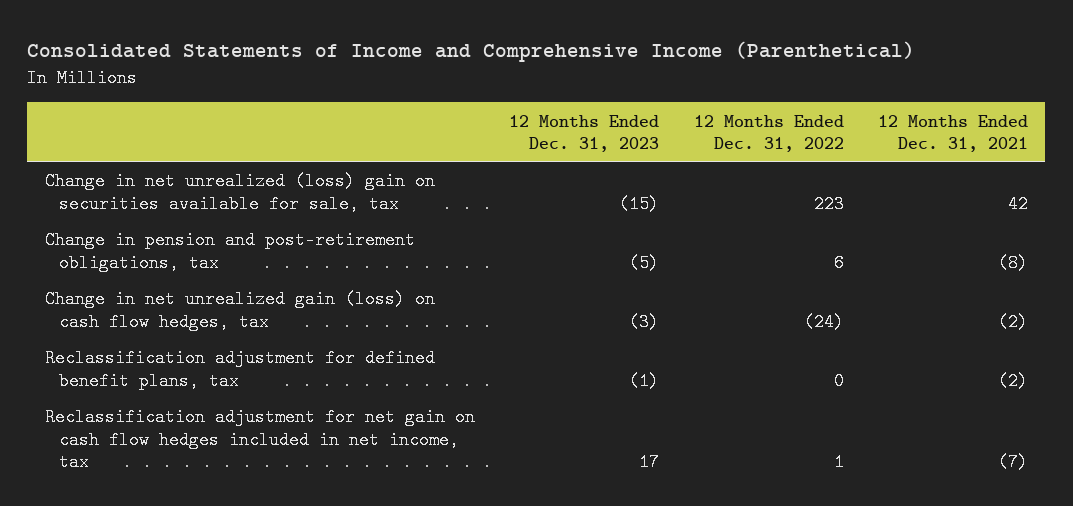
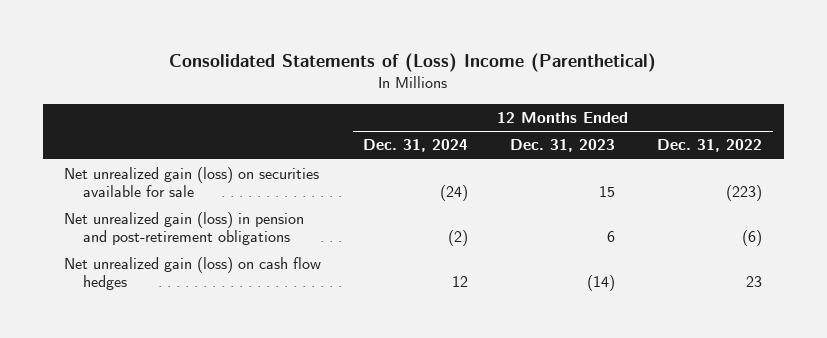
- Consolidated Statements of Income and Comprehensive Income (Parenthetical)
+ Consolidated Statements of (Loss) Income (Parenthetical)
- | 12 Months Ended Dec. 31, 2023 | 12 Months Ended Dec. 31, 2022 | 12 Months Ended Dec. 31, 2021
+ | 12 Months Ended Dec. 31, 2024 | 12 Months Ended Dec. 31, 2023 | 12 Months Ended Dec. 31, 2022
- Change in net unrealized (loss) gain on securities available for sale, tax | (15) | 223 | 42
- Change in pension and post-retirement obligations, tax | (5) | 6 | (8)
- Change in net unrealized gain (loss) on cash flow hedges, tax | (3) | (24) | (2)
- Reclassification adjustment for defined benefit plans, tax | (1) | 0 | (2)
- Reclassification adjustment for net gain on cash flow hedges included in net income, tax | 17 | 1 | (7)
+ Net unrealized gain (loss) on securities available for sale | (24) | 15 | (223)
+ Net unrealized gain (loss) in pension and post-retirement obligations | (2) | 6 | (6)
+ Net unrealized gain (loss) on cash flow hedges | 12 | (14) | 23

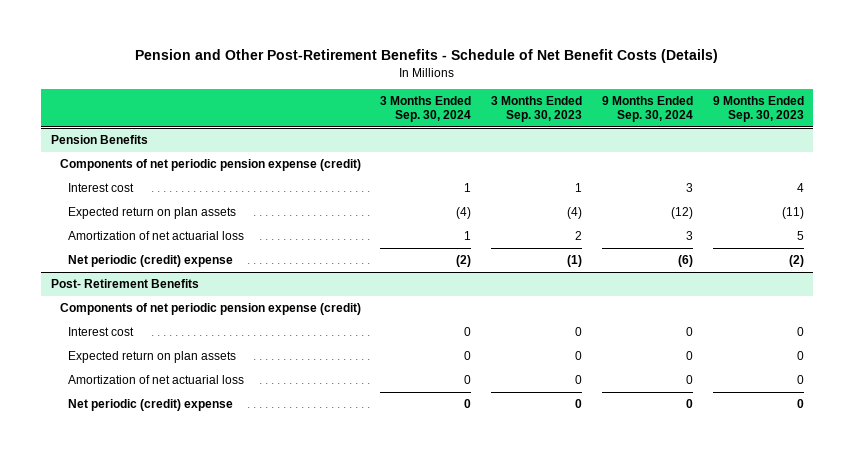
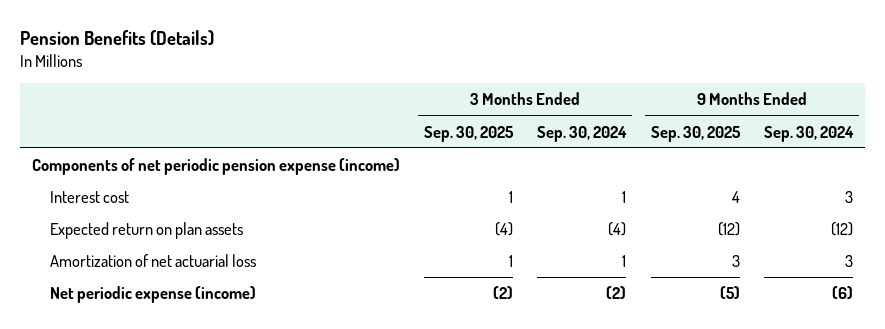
- Pension and Other Post-Retirement Benefits - Schedule of Net Benefit Costs (Details)
+ Pension Benefits (Details)
- | 3 Months Ended Sep. 30, 2024 | 3 Months Ended Sep. 30, 2023 | 9 Months Ended Sep. 30, 2024 | 9 Months Ended Sep. 30, 2023
+ | 3 Months Ended Sep. 30, 2025 | 3 Months Ended Sep. 30, 2024 | 9 Months Ended Sep. 30, 2025 | 9 Months Ended Sep. 30, 2024
- Pension Benefits
- Components of net periodic pension expense (credit)
+ Components of net periodic pension expense (income)
- Net periodic (credit) expense | (2) | (1) | (6) | (2)
- Post- Retirement Benefits
- Components of net periodic pension expense (credit)
- Interest cost | 0 | 0 | 0 | 0
- Expected return on plan assets | 0 | 0 | 0 | 0
- Amortization of net actuarial loss | 0 | 0 | 0 | 0
- Net periodic (credit) expense | 0 | 0 | 0 | 0
+ Net periodic expense (income) | (2) | (2) | (5) | (6)

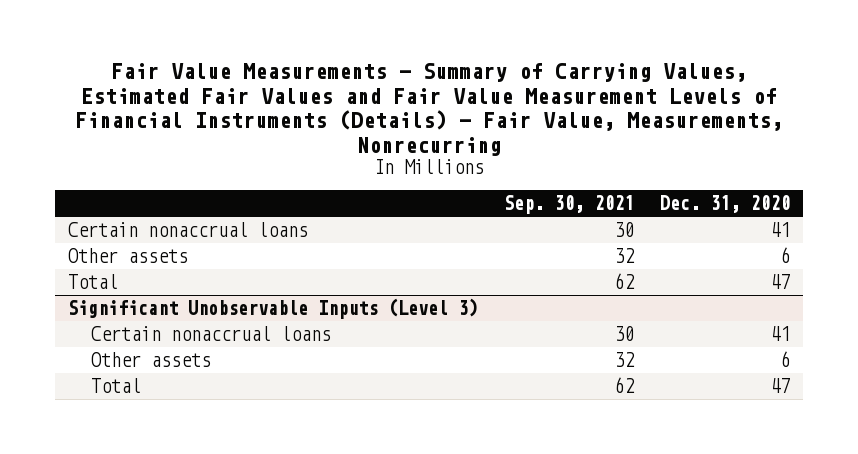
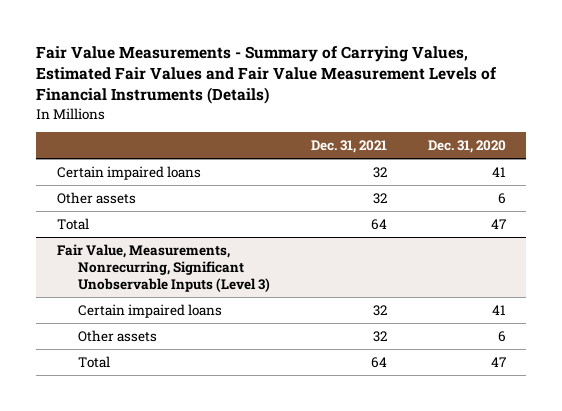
- Fair Value Measurements - Summary of Carrying Values, Estimated Fair Values and Fair Value Measurement Levels of Financial Instruments (Details) - Fair Value, Measurements, Nonrecurring
+ Fair Value Measurements - Summary of Carrying Values, Estimated Fair Values and Fair Value Measurement Levels of Financial Instruments (Details)
- | Sep. 30, 2021 | Dec. 31, 2020
+ | Dec. 31, 2021 | Dec. 31, 2020
- Certain nonaccrual loans | 30 | 41
+ Certain impaired loans | 32 | 41
- Significant Unobservable Inputs (Level 3)
- Certain nonaccrual loans | 30 | 41
+ Fair Value, Measurements, Nonrecurring, Significant Unobservable Inputs (Level 3)
+ Certain impaired loans | 32 | 41

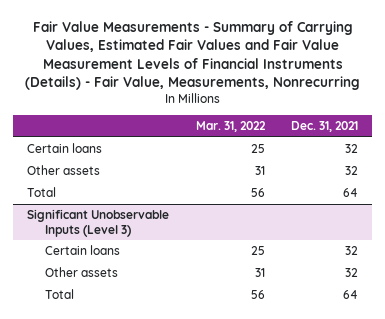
- Fair Value Measurements - Summary of Carrying Values, Estimated Fair Values and Fair Value Measurement Levels of Financial Instruments (Details)
+ Fair Value Measurements - Summary of Carrying Values, Estimated Fair Values and Fair Value Measurement Levels of Financial Instruments (Details) - Fair Value, Measurements, Nonrecurring
- | Dec. 31, 2021 | Dec. 31, 2020
+ | Mar. 31, 2022 | Dec. 31, 2021
- Certain impaired loans | 32 | 41
+ Certain loans | 25 | 32
- Fair Value, Measurements, Nonrecurring, Significant Unobservable Inputs (Level 3)
- Certain impaired loans | 32 | 41
+ Significant Unobservable Inputs (Level 3)
+ Certain loans | 25 | 32

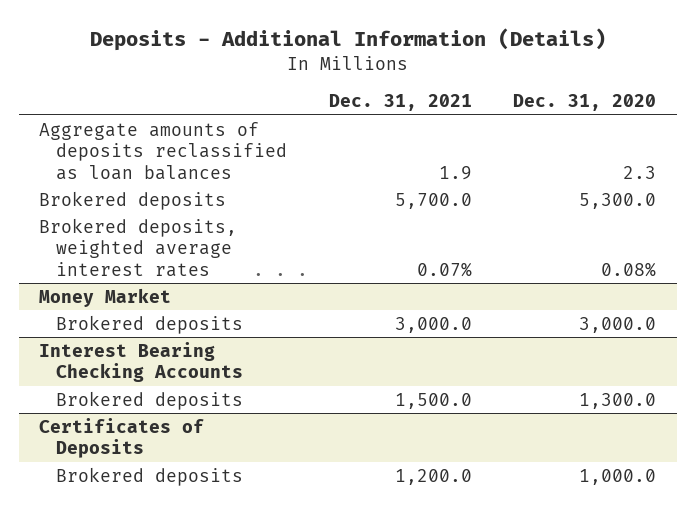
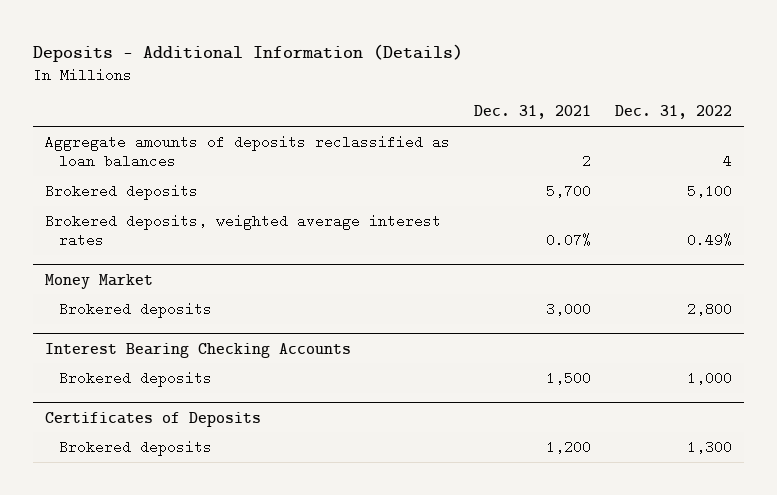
- | Dec. 31, 2021 | Dec. 31, 2020
+ | Dec. 31, 2021 | Dec. 31, 2022
- Aggregate amounts of deposits reclassified as loan balances | 1.9 | 2.3
- Brokered deposits | 5,700.0 | 5,300.0
+ Aggregate amounts of deposits reclassified as loan balances | 2 | 4
+ Brokered deposits | 5,700 | 5,100
@ Money Market
- Brokered deposits | 3,000.0 | 3,000.0
+ Brokered deposits | 3,000 | 2,800
@ Interest Bearing Checking Accounts
- Brokered deposits | 1,500.0 | 1,300.0
+ Brokered deposits | 1,500 | 1,000
@ Certificates of Deposits
- Brokered deposits | 1,200.0 | 1,000.0
+ Brokered deposits | 1,200 | 1,300

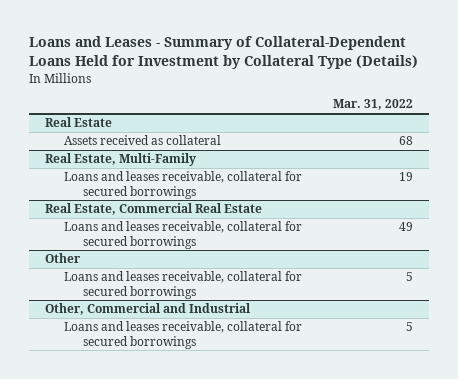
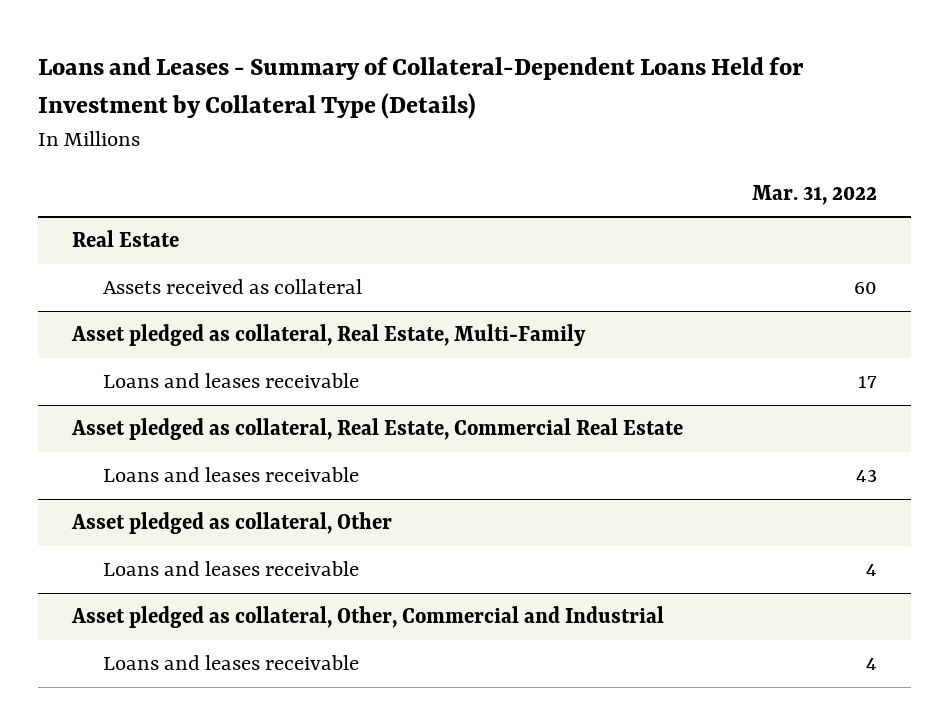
@ Real Estate
- Assets received as collateral | 68
- Real Estate, Multi-Family
- Loans and leases receivable, collateral for secured borrowings | 19
- Real Estate, Commercial Real Estate
- Loans and leases receivable, collateral for secured borrowings | 49
- Other
- Loans and leases receivable, collateral for secured borrowings | 5
- Other, Commercial and Industrial
- Loans and leases receivable, collateral for secured borrowings | 5
@ Real Estate
+ Assets received as collateral | 60
+ Asset pledged as collateral, Real Estate, Multi-Family
+ Loans and leases receivable | 17
+ Asset pledged as collateral, Real Estate, Commercial Real Estate
+ Loans and leases receivable | 43
+ Asset pledged as collateral, Other
+ Loans and leases receivable | 4
+ Asset pledged as collateral, Other, Commercial and Industrial
+ Loans and leases receivable | 4

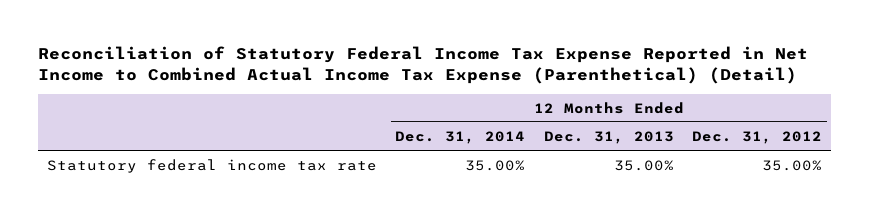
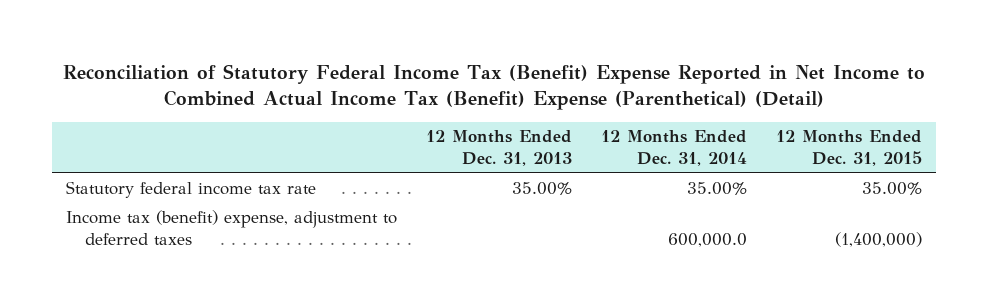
- Reconciliation of Statutory Federal Income Tax Expense Reported in Net Income to Combined Actual Income Tax Expense (Parenthetical) (Detail)
+ Reconciliation of Statutory Federal Income Tax (Benefit) Expense Reported in Net Income to Combined Actual Income Tax (Benefit) Expense (Parenthetical) (Detail)
- | 12 Months Ended Dec. 31, 2014 | 12 Months Ended Dec. 31, 2013 | 12 Months Ended Dec. 31, 2012
+ | 12 Months Ended Dec. 31, 2013 | 12 Months Ended Dec. 31, 2014 | 12 Months Ended Dec. 31, 2015
+ Income tax (benefit) expense, adjustment to deferred taxes | | 600,000.0 | (1,400,000)

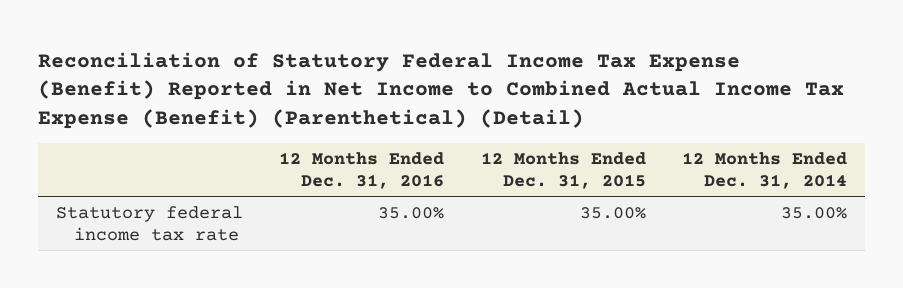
- Reconciliation of Statutory Federal Income Tax (Benefit) Expense Reported in Net Income to Combined Actual Income Tax (Benefit) Expense (Parenthetical) (Detail)
+ Reconciliation of Statutory Federal Income Tax Expense (Benefit) Reported in Net Income to Combined Actual Income Tax Expense (Benefit) (Parenthetical) (Detail)
- | 12 Months Ended Dec. 31, 2013 | 12 Months Ended Dec. 31, 2014 | 12 Months Ended Dec. 31, 2015
+ | 12 Months Ended Dec. 31, 2016 | 12 Months Ended Dec. 31, 2015 | 12 Months Ended Dec. 31, 2014
- Income tax (benefit) expense, adjustment to deferred taxes | | 600,000.0 | (1,400,000)

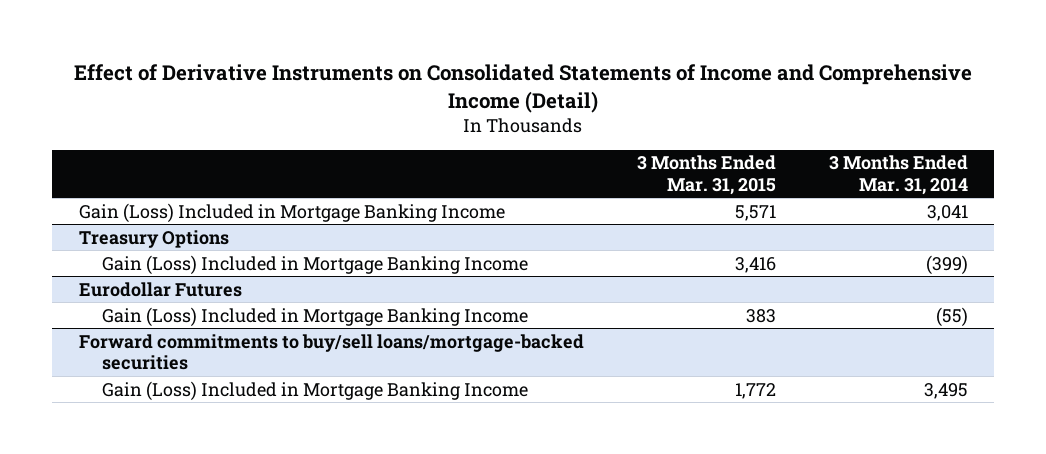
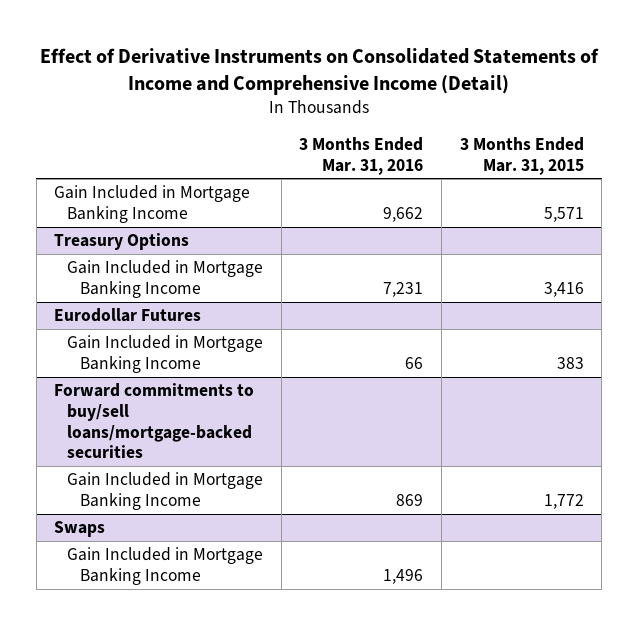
- | 3 Months Ended Mar. 31, 2015 | 3 Months Ended Mar. 31, 2014
+ | 3 Months Ended Mar. 31, 2016 | 3 Months Ended Mar. 31, 2015
- Gain (Loss) Included in Mortgage Banking Income | 5,571 | 3,041
+ Gain Included in Mortgage Banking Income | 9,662 | 5,571
@ Treasury Options
- Gain (Loss) Included in Mortgage Banking Income | 3,416 | (399)
+ Gain Included in Mortgage Banking Income | 7,231 | 3,416
@ Eurodollar Futures
- Gain (Loss) Included in Mortgage Banking Income | 383 | (55)
+ Gain Included in Mortgage Banking Income | 66 | 383
@ Forward commitments to buy/sell loans/mortgage-backed securities
- Gain (Loss) Included in Mortgage Banking Income | 1,772 | 3,495
+ Gain Included in Mortgage Banking Income | 869 | 1,772
+ Swaps
+ Gain Included in Mortgage Banking Income | 1,496 |

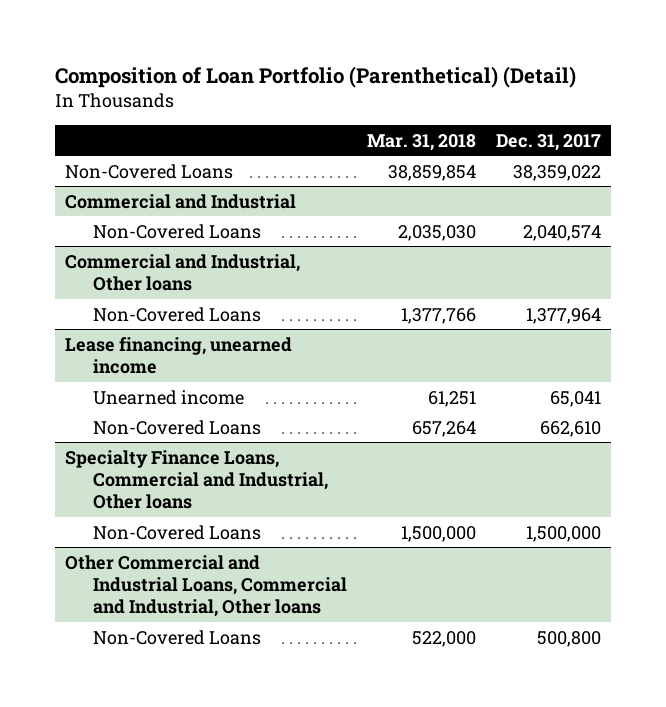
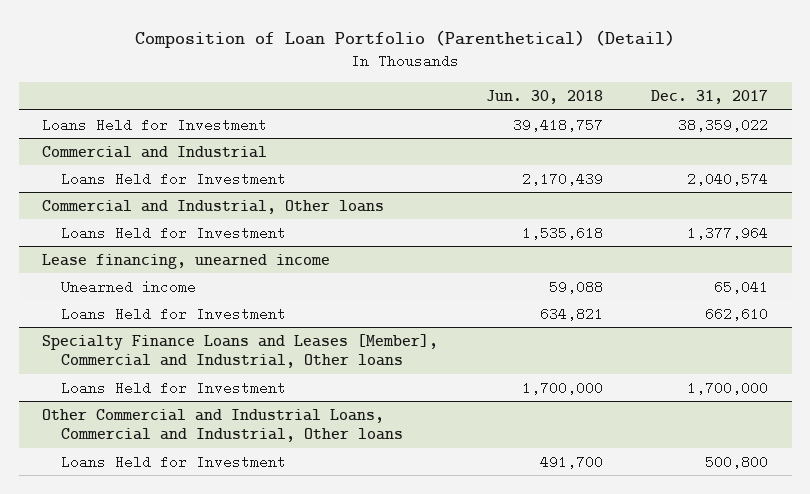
- | Mar. 31, 2018 | Dec. 31, 2017
+ | Jun. 30, 2018 | Dec. 31, 2017
- Non-Covered Loans | 38,859,854 | 38,359,022
+ Loans Held for Investment | 39,418,757 | 38,359,022
@ Commercial and Industrial
- Non-Covered Loans | 2,035,030 | 2,040,574
+ Loans Held for Investment | 2,170,439 | 2,040,574
@ Commercial and Industrial, Other loans
- Non-Covered Loans | 1,377,766 | 1,377,964
+ Loans Held for Investment | 1,535,618 | 1,377,964
@ Lease financing, unearned income
- Non-Covered Loans | 657,264 | 662,610
- Specialty Finance Loans, Commercial and Industrial, Other loans
- Non-Covered Loans | 1,500,000 | 1,500,000
@ Lease financing, unearned income
+ Loans Held for Investment | 634,821 | 662,610
+ Specialty Finance Loans and Leases [Member], Commercial and Industrial, Other loans
+ Loans Held for Investment | 1,700,000 | 1,700,000
@ Other Commercial and Industrial Loans, Commercial and Industrial, Other loans
- Non-Covered Loans | 522,000 | 500,800
+ Loans Held for Investment | 491,700 | 500,800

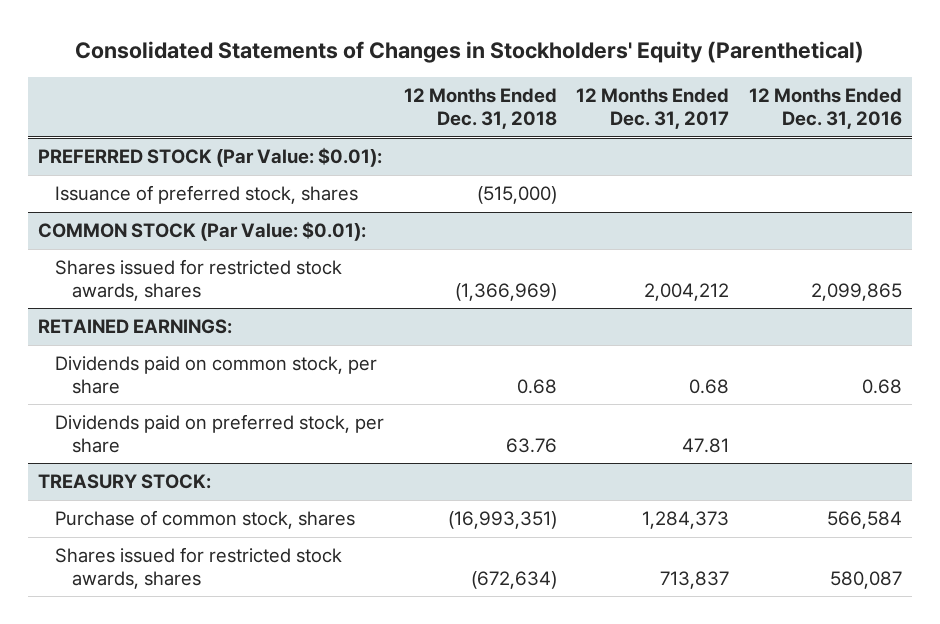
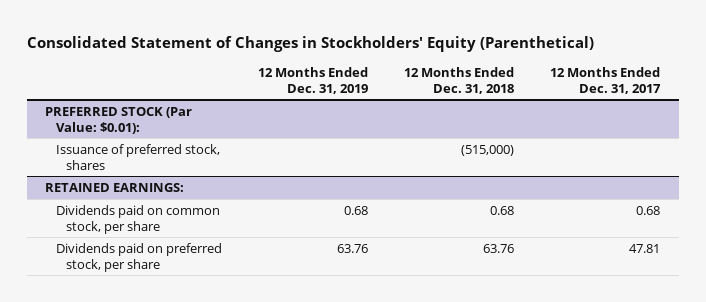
- Consolidated Statements of Changes in Stockholders' Equity (Parenthetical)
+ Consolidated Statement of Changes in Stockholders' Equity (Parenthetical)
- | 12 Months Ended Dec. 31, 2018 | 12 Months Ended Dec. 31, 2017 | 12 Months Ended Dec. 31, 2016
+ | 12 Months Ended Dec. 31, 2019 | 12 Months Ended Dec. 31, 2018 | 12 Months Ended Dec. 31, 2017
- COMMON STOCK (Par Value: $0.01):
- Shares issued for restricted stock awards, shares | (1,366,969) | 2,004,212 | 2,099,865
- TREASURY STOCK:
- Purchase of common stock, shares | (16,993,351) | 1,284,373 | 566,584
- Shares issued for restricted stock awards, shares | (672,634) | 713,837 | 580,087

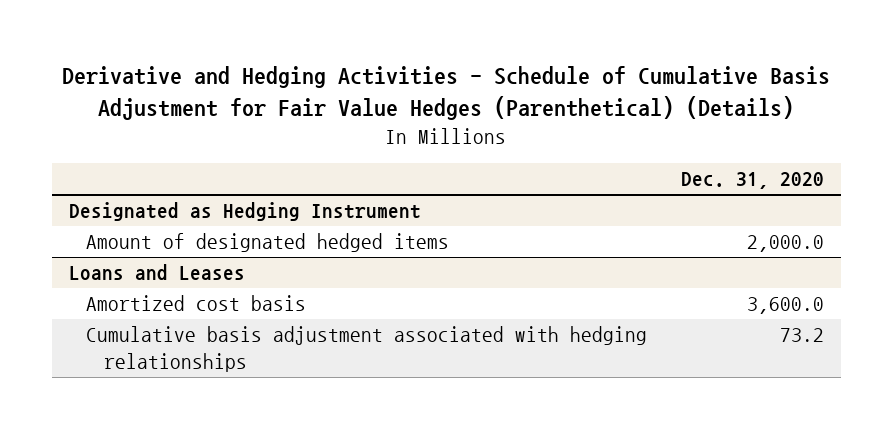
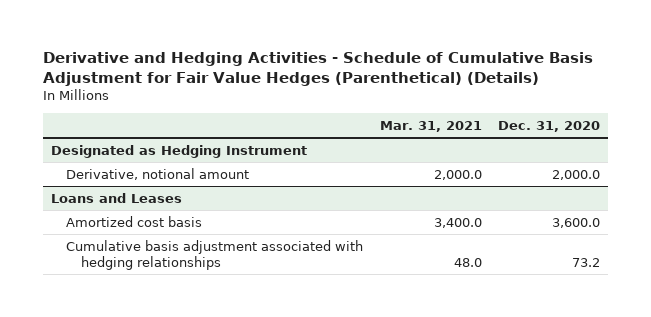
- | Dec. 31, 2020
+ | Mar. 31, 2021 | Dec. 31, 2020
@ Designated as Hedging Instrument
- Amount of designated hedged items | 2,000.0
+ Derivative, notional amount | 2,000.0 | 2,000.0

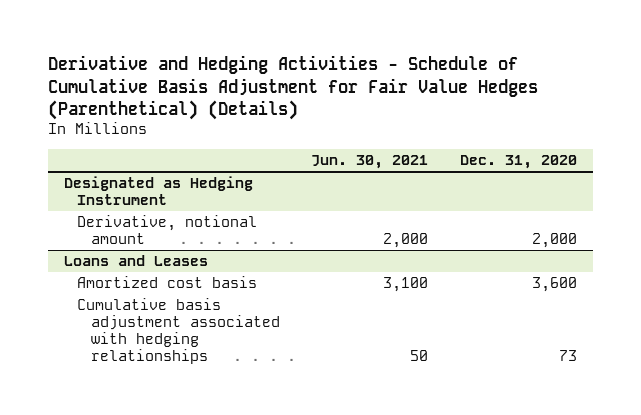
- | Mar. 31, 2021 | Dec. 31, 2020
+ | Jun. 30, 2021 | Dec. 31, 2020
@ Designated as Hedging Instrument
- Derivative, notional amount | 2,000.0 | 2,000.0
+ Derivative, notional amount | 2,000 | 2,000
@ Loans and Leases
- Amortized cost basis | 3,400.0 | 3,600.0
- Cumulative basis adjustment associated with hedging relationships | 48.0 | 73.2
+ Amortized cost basis | 3,100 | 3,600
+ Cumulative basis adjustment associated with hedging relationships | 50 | 73

